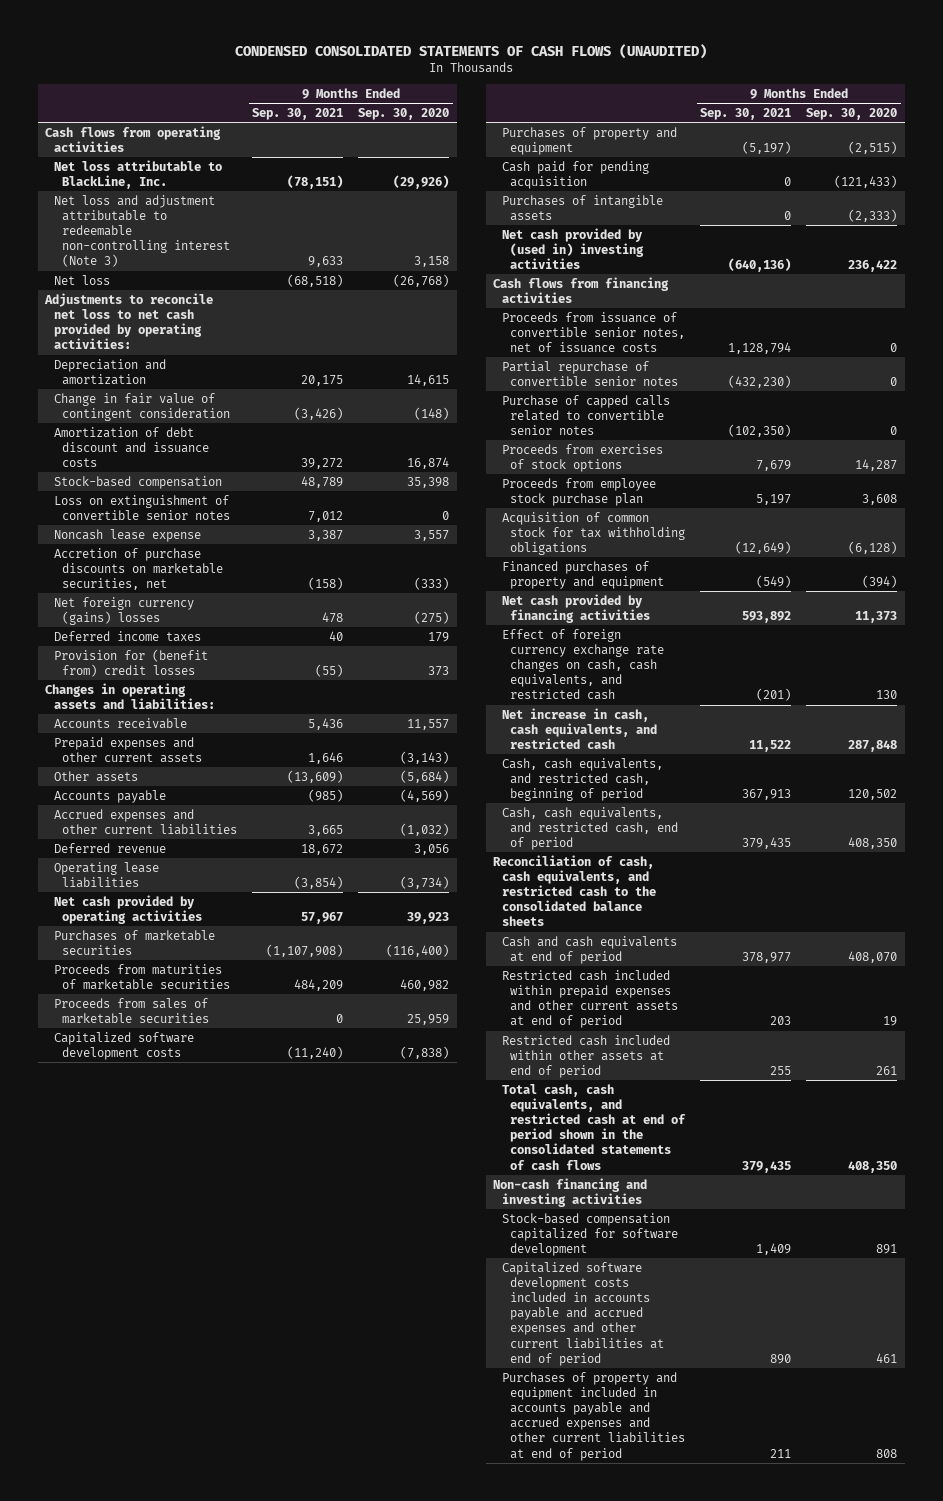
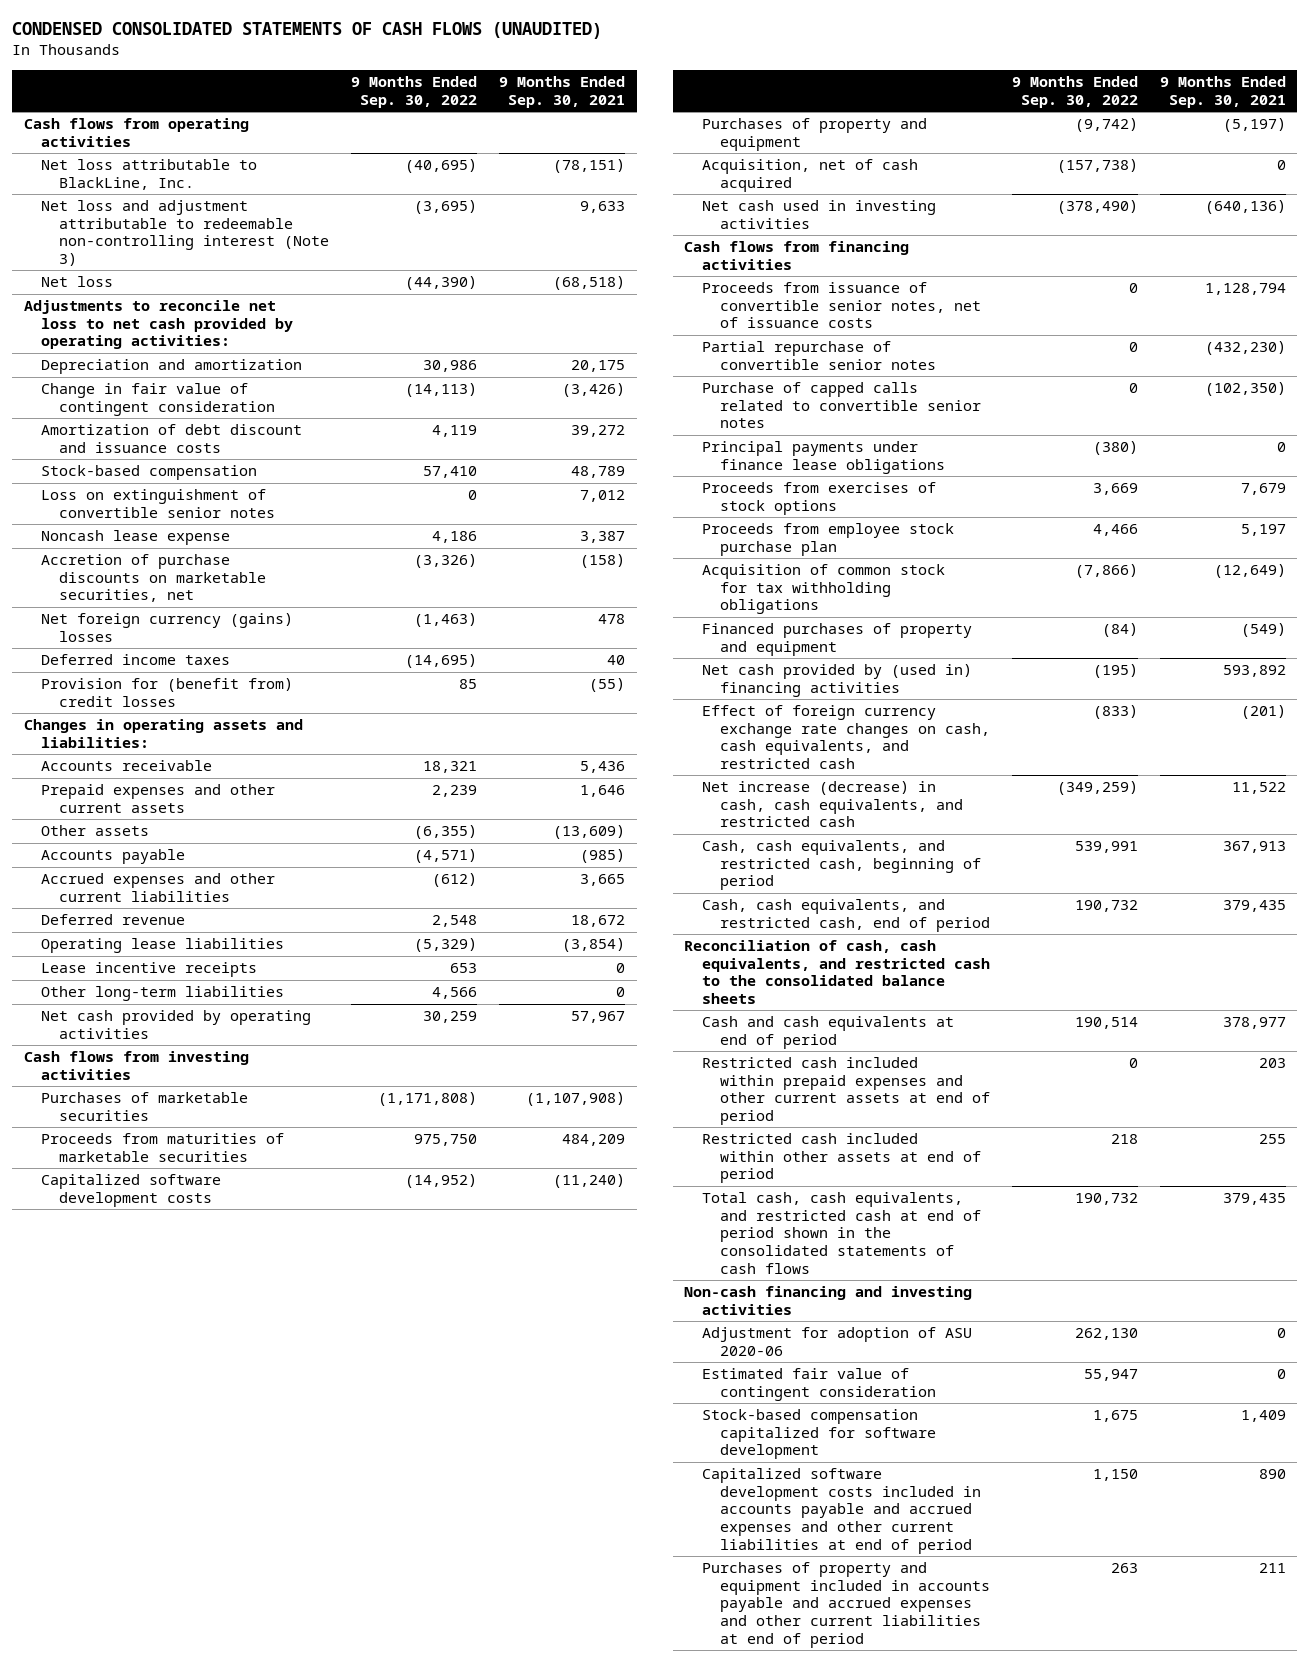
- | 9 Months Ended Sep. 30, 2021 | 9 Months Ended Sep. 30, 2020
+ | 9 Months Ended Sep. 30, 2022 | 9 Months Ended Sep. 30, 2021
+ Lease incentive receipts | 653 | 0
+ Other long-term liabilities | 4,566 | 0
+ Cash flows from investing activities
- Proceeds from sales of marketable securities | 0 | 25,959
- Cash paid for pending acquisition | 0 | (121,433)
- Purchases of intangible assets | 0 | (2,333)
- Net cash provided by (used in) investing activities | (640,136) | 236,422
+ Acquisition, net of cash acquired | (157,738) | 0
+ Net cash used in investing activities | (378,490) | (640,136)
+ Principal payments under finance lease obligations | (380) | 0
- Net cash provided by financing activities | 593,892 | 11,373
+ Net cash provided by (used in) financing activities | (195) | 593,892
- Net increase in cash, cash equivalents, and restricted cash | 11,522 | 287,848
+ Net increase (decrease) in cash, cash equivalents, and restricted cash | (349,259) | 11,522
+ Adjustment for adoption of ASU 2020-06 | 262,130 | 0
+ Estimated fair value of contingent consideration | 55,947 | 0

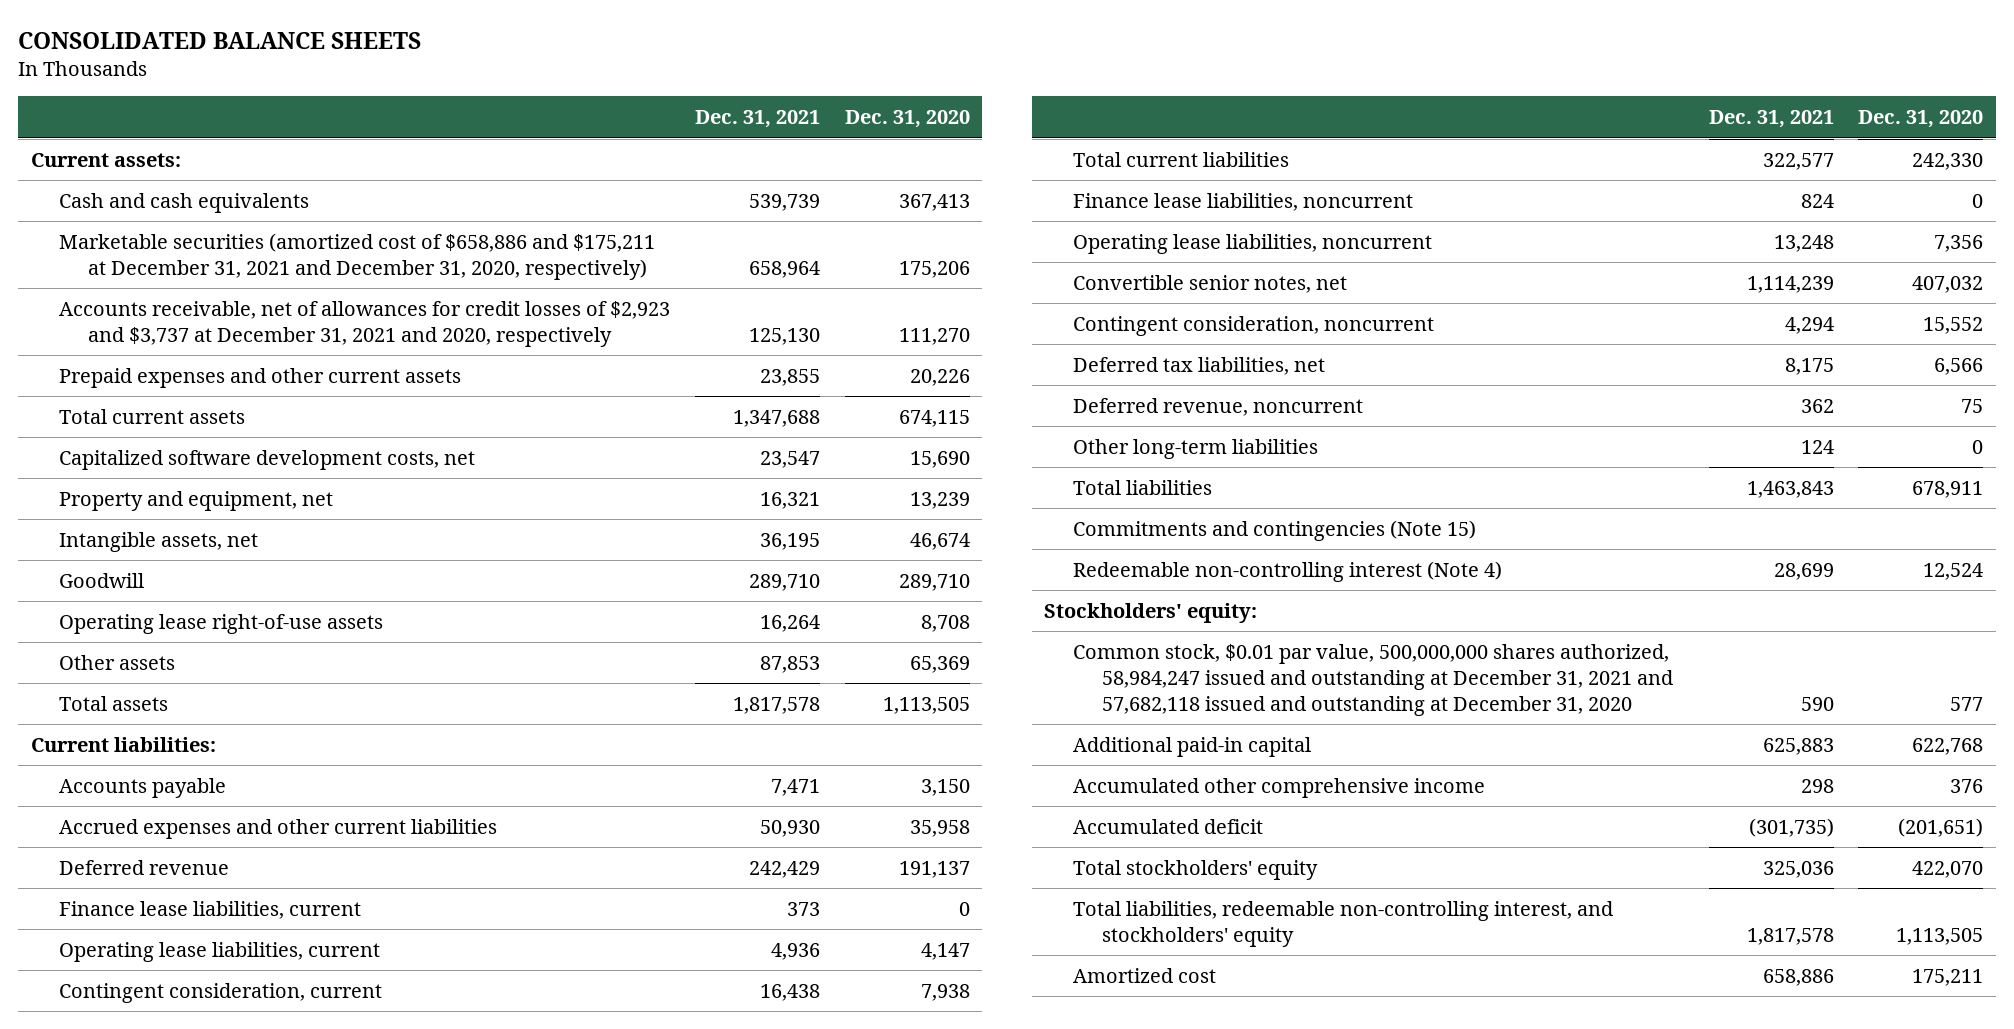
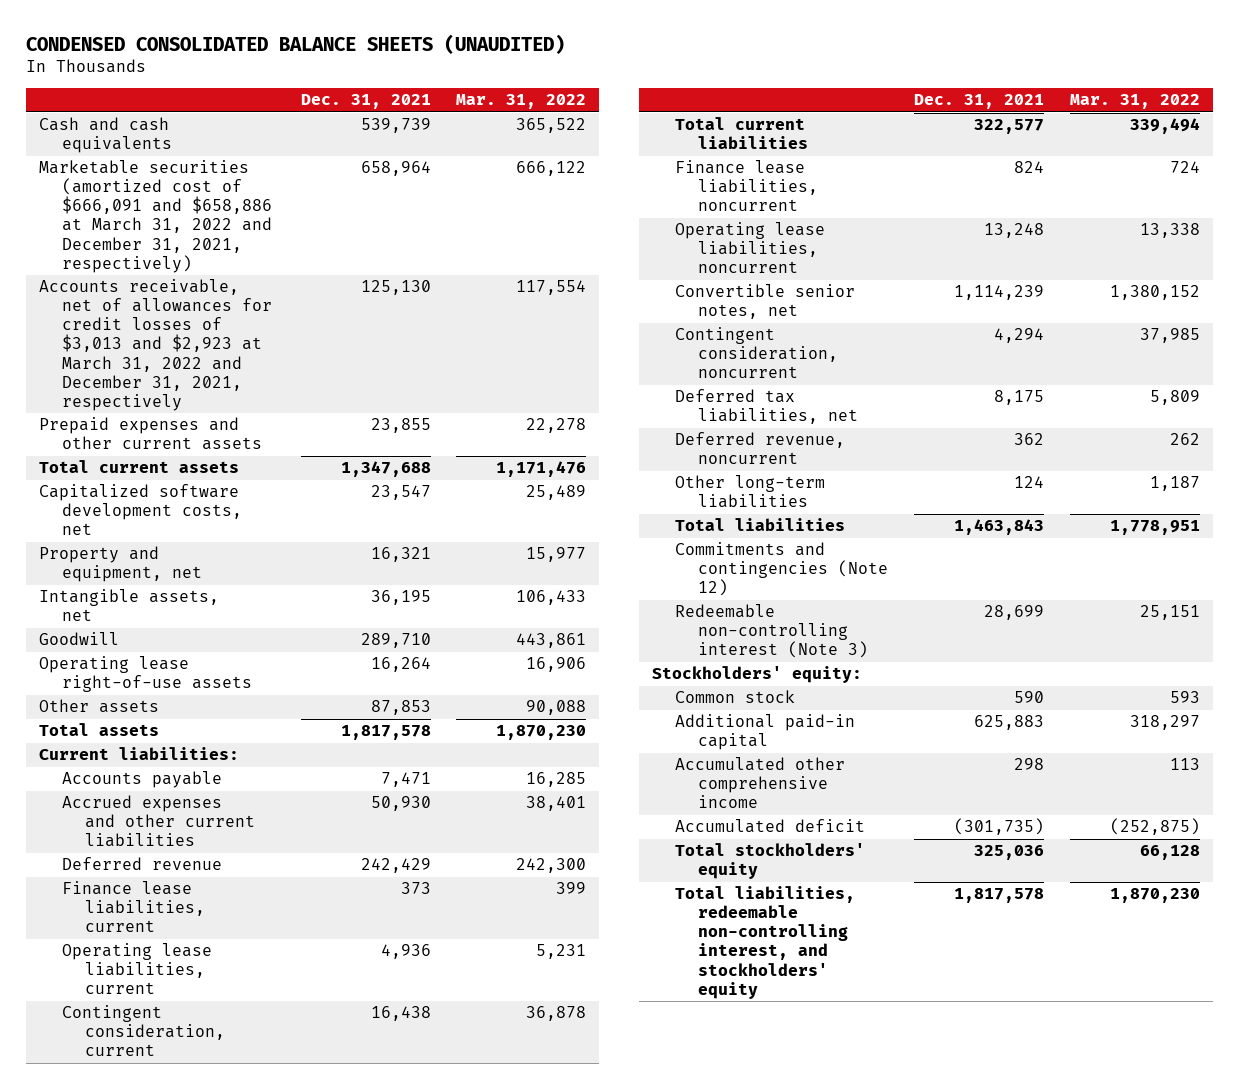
- CONSOLIDATED BALANCE SHEETS
+ CONDENSED CONSOLIDATED BALANCE SHEETS (UNAUDITED)
- | Dec. 31, 2021 | Dec. 31, 2020
+ | Dec. 31, 2021 | Mar. 31, 2022
- Current assets:
- Marketable securities (amortized cost of $658,886 and $175,211 at December 31, 2021 and December 31, 2020, respectively) | 658,964 | 175,206
- Accounts receivable, net of allowances for credit losses of $2,923 and $3,737 at December 31, 2021 and 2020, respectively | 125,130 | 111,270
+ Marketable securities (amortized cost of $666,091 and $658,886 at March 31, 2022 and December 31, 2021, respectively) | 658,964 | 666,122
+ Accounts receivable, net of allowances for credit losses of $3,013 and $2,923 at March 31, 2022 and December 31, 2021, respectively | 125,130 | 117,554
- Commitments and contingencies (Note 15)
- Redeemable non-controlling interest (Note 4) | 28,699 | 12,524
+ Commitments and contingencies (Note 12)
+ Redeemable non-controlling interest (Note 3) | 28,699 | 25,151
- Common stock, $0.01 par value, 500,000,000 shares authorized, 58,984,247 issued and outstanding at December 31, 2021 and 57,682,118 issued and outstanding at December 31, 2020 | 590 | 577
+ Common stock | 590 | 593
- Amortized cost | 658,886 | 175,211

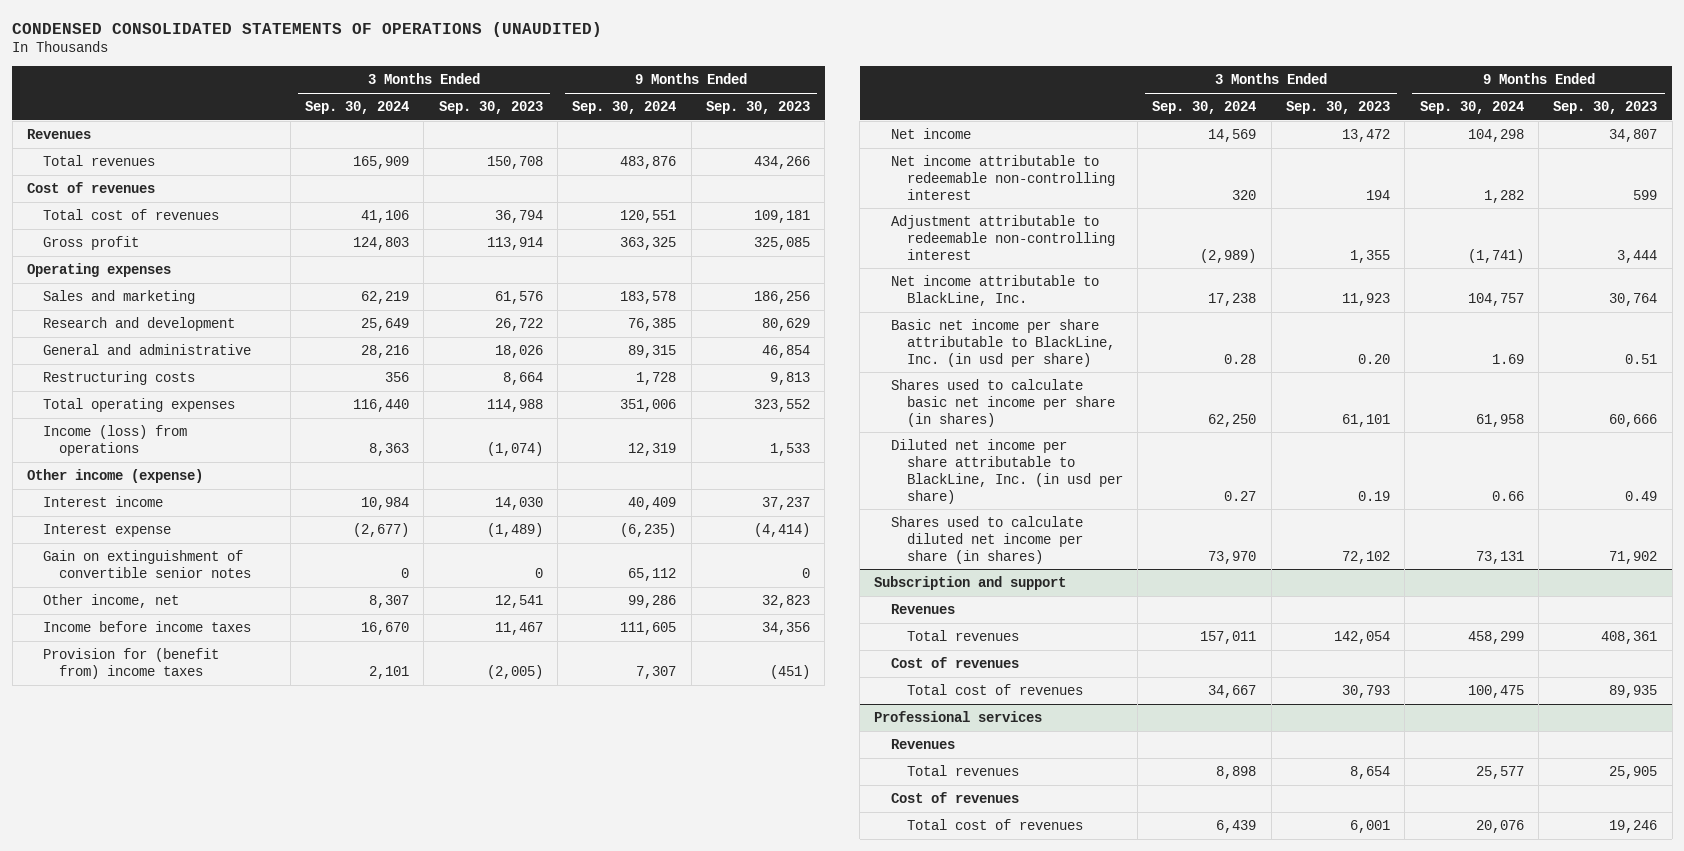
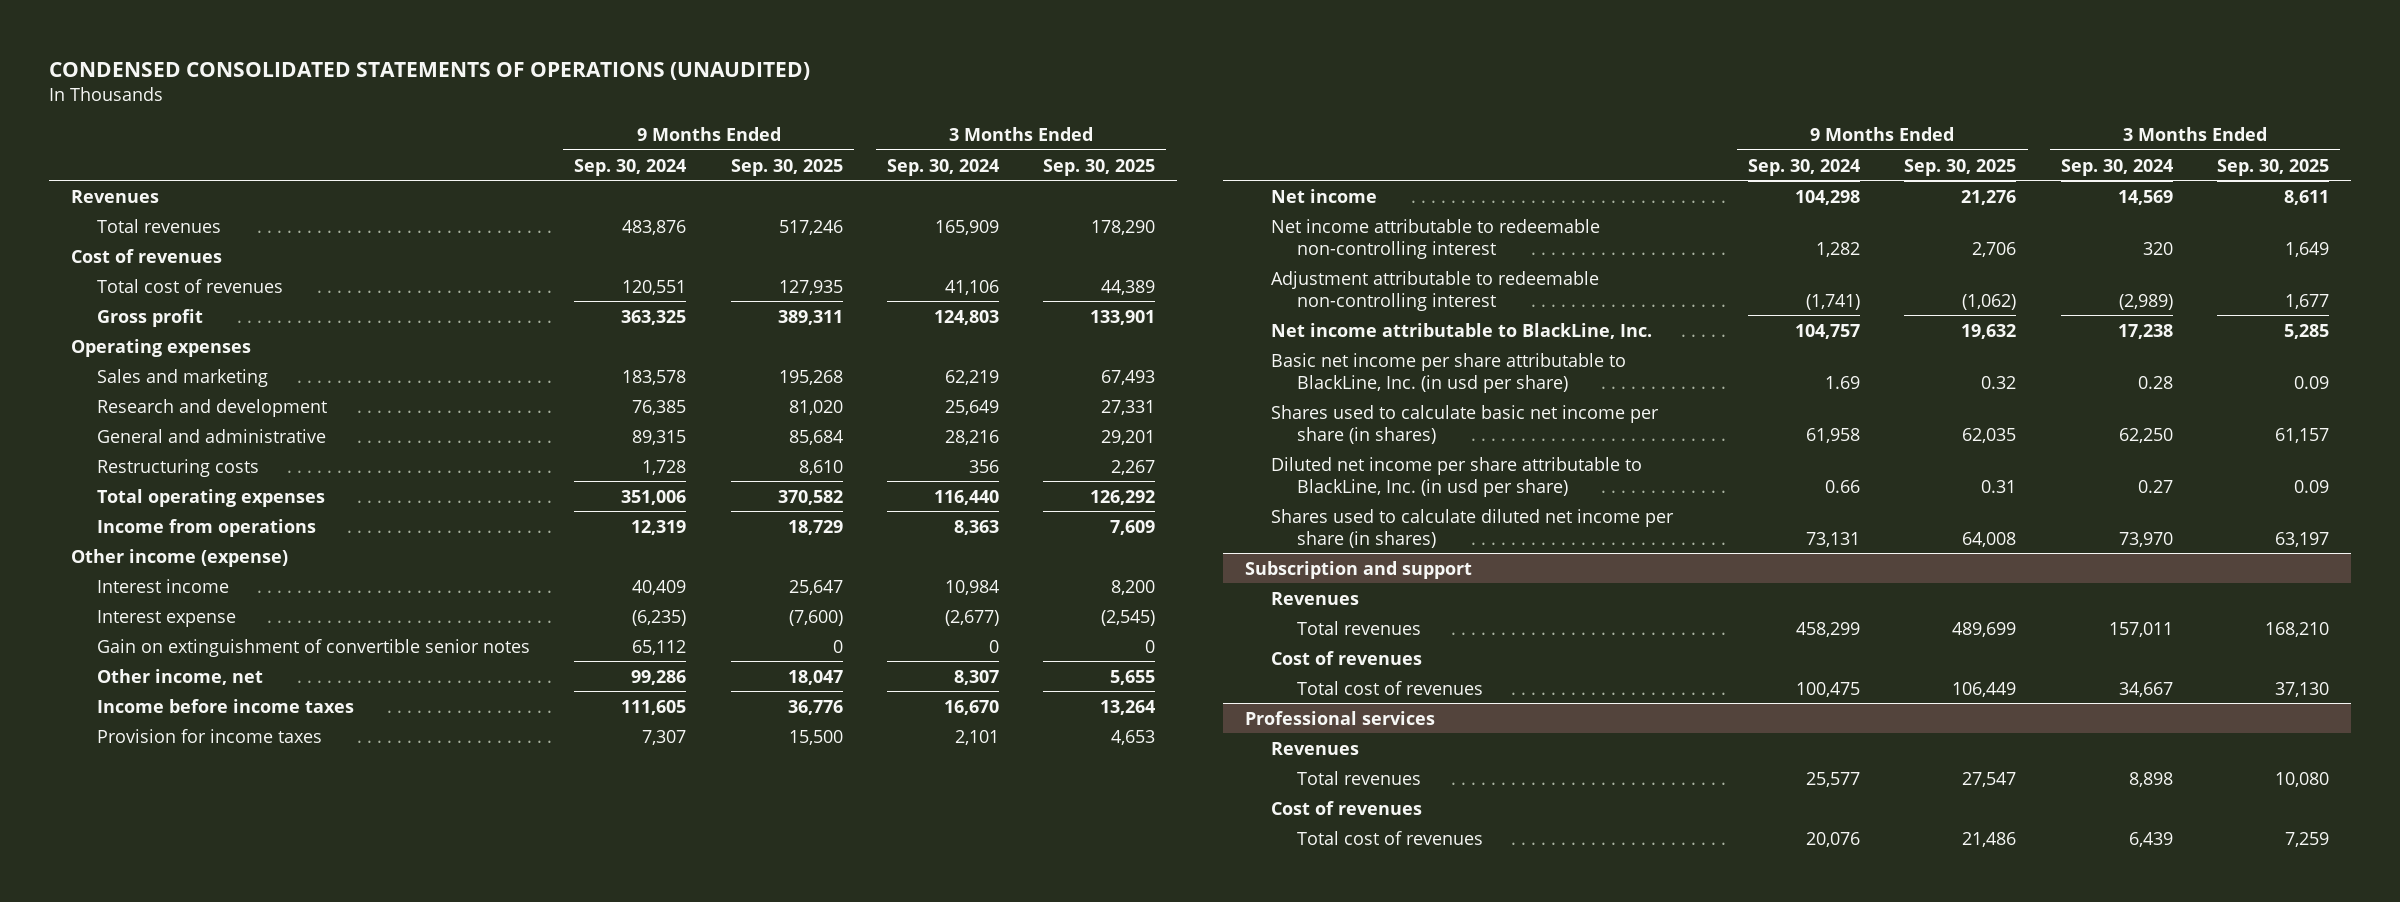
- | 3 Months Ended Sep. 30, 2024 | 3 Months Ended Sep. 30, 2023 | 9 Months Ended Sep. 30, 2024 | 9 Months Ended Sep. 30, 2023
+ | 9 Months Ended Sep. 30, 2024 | 9 Months Ended Sep. 30, 2025 | 3 Months Ended Sep. 30, 2024 | 3 Months Ended Sep. 30, 2025
- Income (loss) from operations | 8,363 | (1,074) | 12,319 | 1,533
+ Income from operations | 12,319 | 18,729 | 8,363 | 7,609
- Provision for (benefit from) income taxes | 2,101 | (2,005) | 7,307 | (451)
+ Provision for income taxes | 7,307 | 15,500 | 2,101 | 4,653

